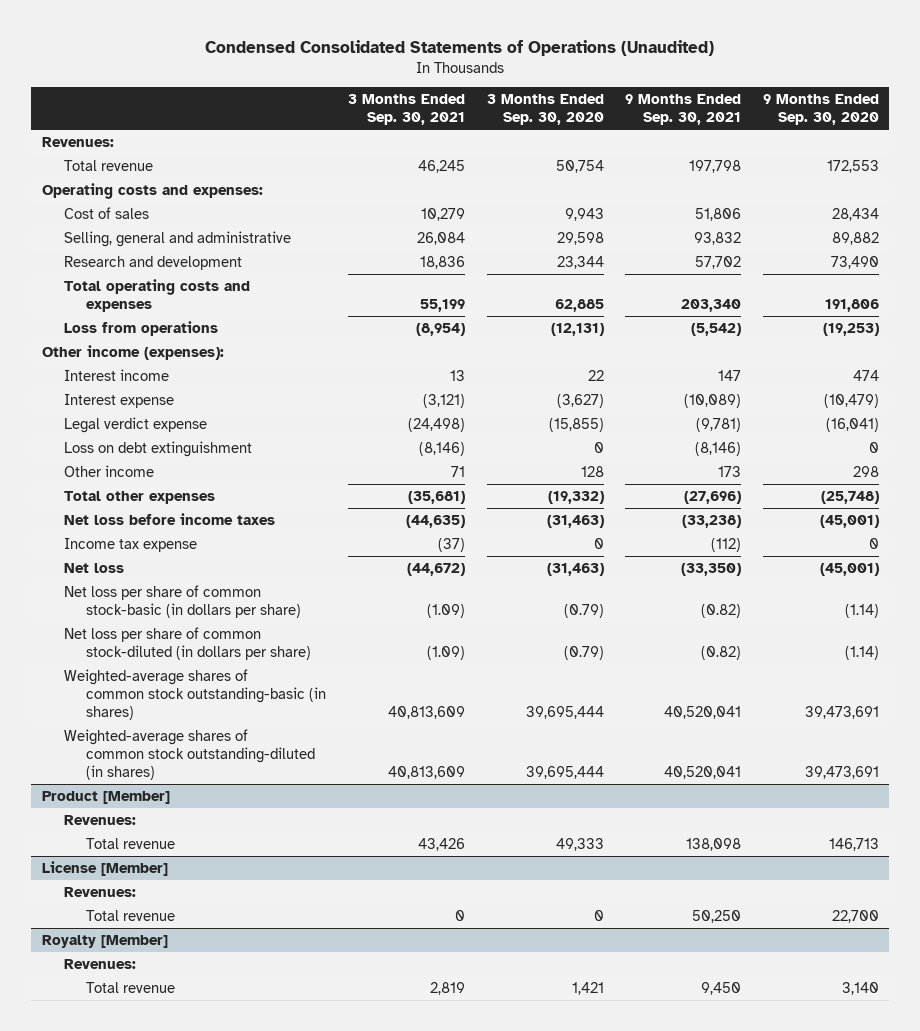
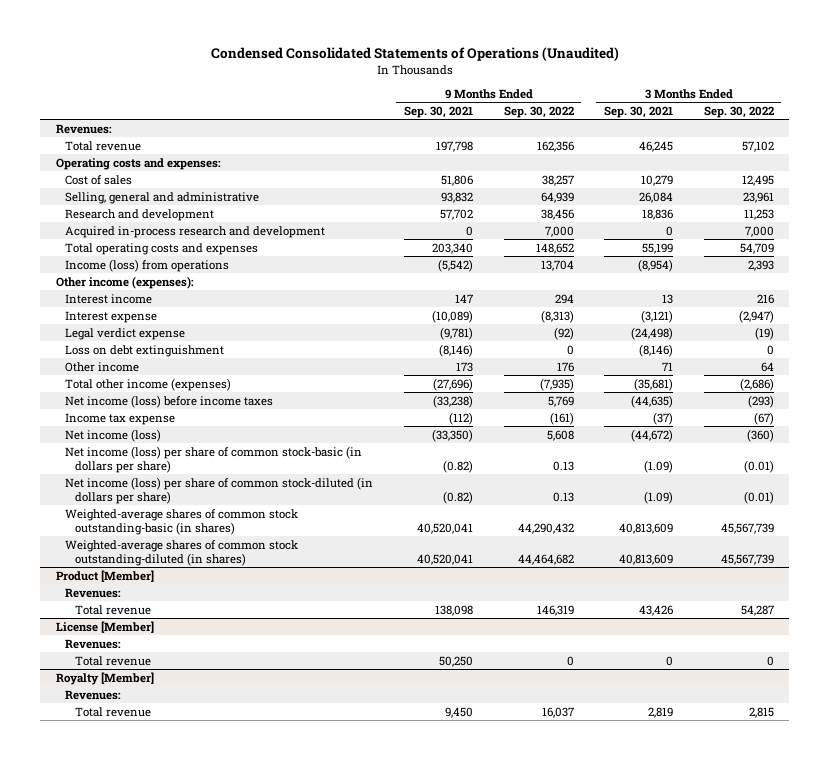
- | 3 Months Ended Sep. 30, 2021 | 3 Months Ended Sep. 30, 2020 | 9 Months Ended Sep. 30, 2021 | 9 Months Ended Sep. 30, 2020
+ | 9 Months Ended Sep. 30, 2021 | 9 Months Ended Sep. 30, 2022 | 3 Months Ended Sep. 30, 2021 | 3 Months Ended Sep. 30, 2022
+ Acquired in-process research and development | 0 | 7,000 | 0 | 7,000
- Loss from operations | (8,954) | (12,131) | (5,542) | (19,253)
+ Income (loss) from operations | (5,542) | 13,704 | (8,954) | 2,393
- Total other expenses | (35,681) | (19,332) | (27,696) | (25,748)
- Net loss before income taxes | (44,635) | (31,463) | (33,238) | (45,001)
+ Total other income (expenses) | (27,696) | (7,935) | (35,681) | (2,686)
+ Net income (loss) before income taxes | (33,238) | 5,769 | (44,635) | (293)
- Net loss | (44,672) | (31,463) | (33,350) | (45,001)
- Net loss per share of common stock-basic (in dollars per share) | (1.09) | (0.79) | (0.82) | (1.14)
- Net loss per share of common stock-diluted (in dollars per share) | (1.09) | (0.79) | (0.82) | (1.14)
+ Net income (loss) | (33,350) | 5,608 | (44,672) | (360)
+ Net income (loss) per share of common stock-basic (in dollars per share) | (0.82) | 0.13 | (1.09) | (0.01)
+ Net income (loss) per share of common stock-diluted (in dollars per share) | (0.82) | 0.13 | (1.09) | (0.01)

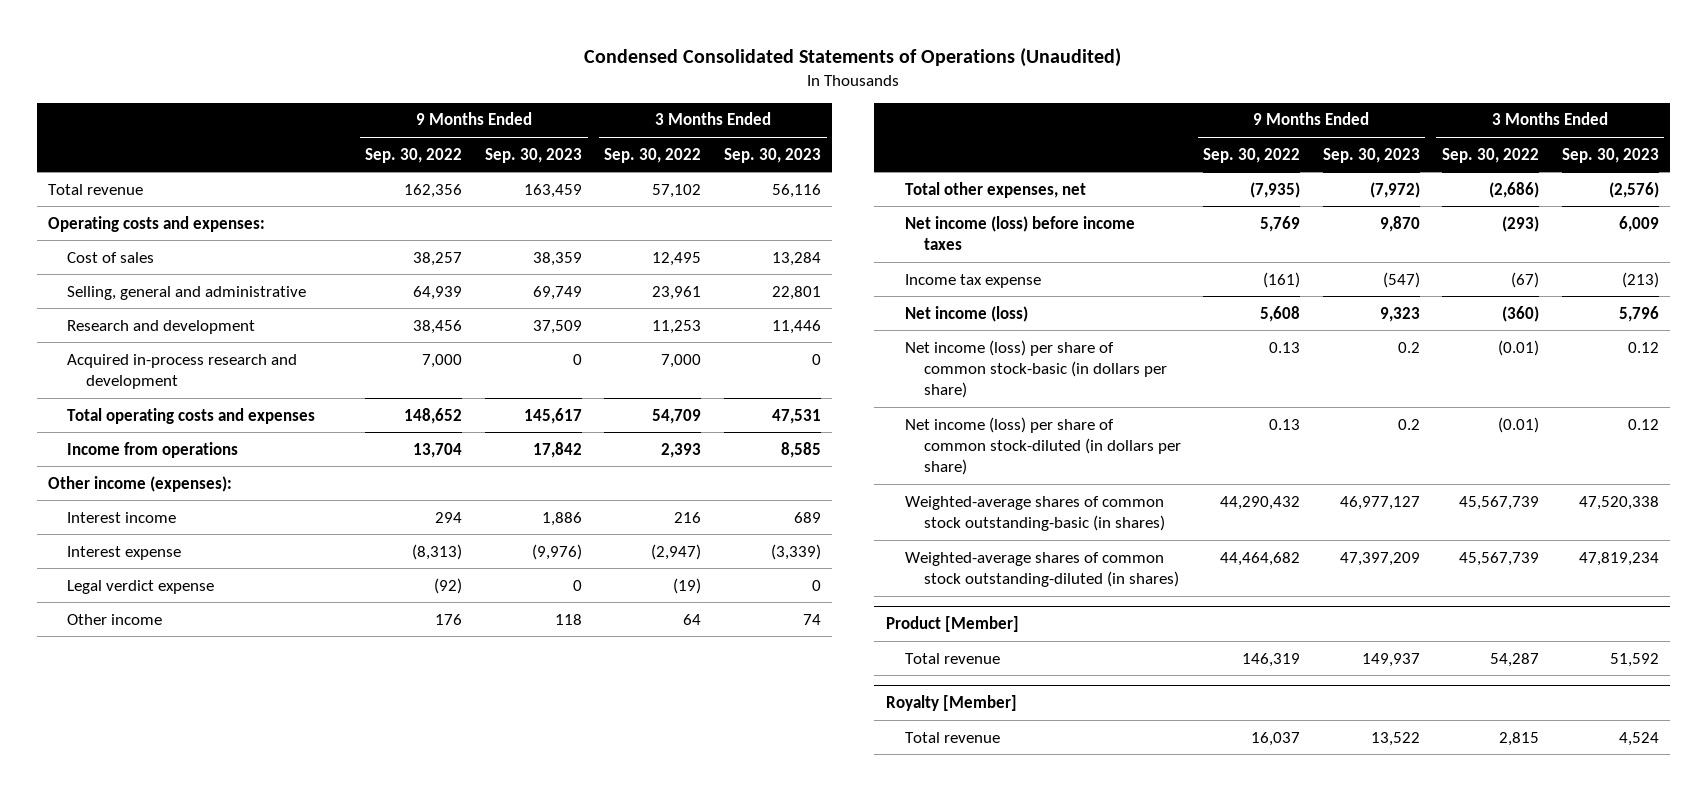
- | 9 Months Ended Sep. 30, 2021 | 9 Months Ended Sep. 30, 2022 | 3 Months Ended Sep. 30, 2021 | 3 Months Ended Sep. 30, 2022
+ | 9 Months Ended Sep. 30, 2022 | 9 Months Ended Sep. 30, 2023 | 3 Months Ended Sep. 30, 2022 | 3 Months Ended Sep. 30, 2023
- Revenues:
- Income (loss) from operations | (5,542) | 13,704 | (8,954) | 2,393
+ Income from operations | 13,704 | 17,842 | 2,393 | 8,585
- Loss on debt extinguishment | (8,146) | 0 | (8,146) | 0
- Total other income (expenses) | (27,696) | (7,935) | (35,681) | (2,686)
+ Total other expenses, net | (7,935) | (7,972) | (2,686) | (2,576)
@ Product [Member]
- Revenues:
- License [Member]
- Revenues:
- Total revenue | 50,250 | 0 | 0 | 0
@ Royalty [Member]
- Revenues:

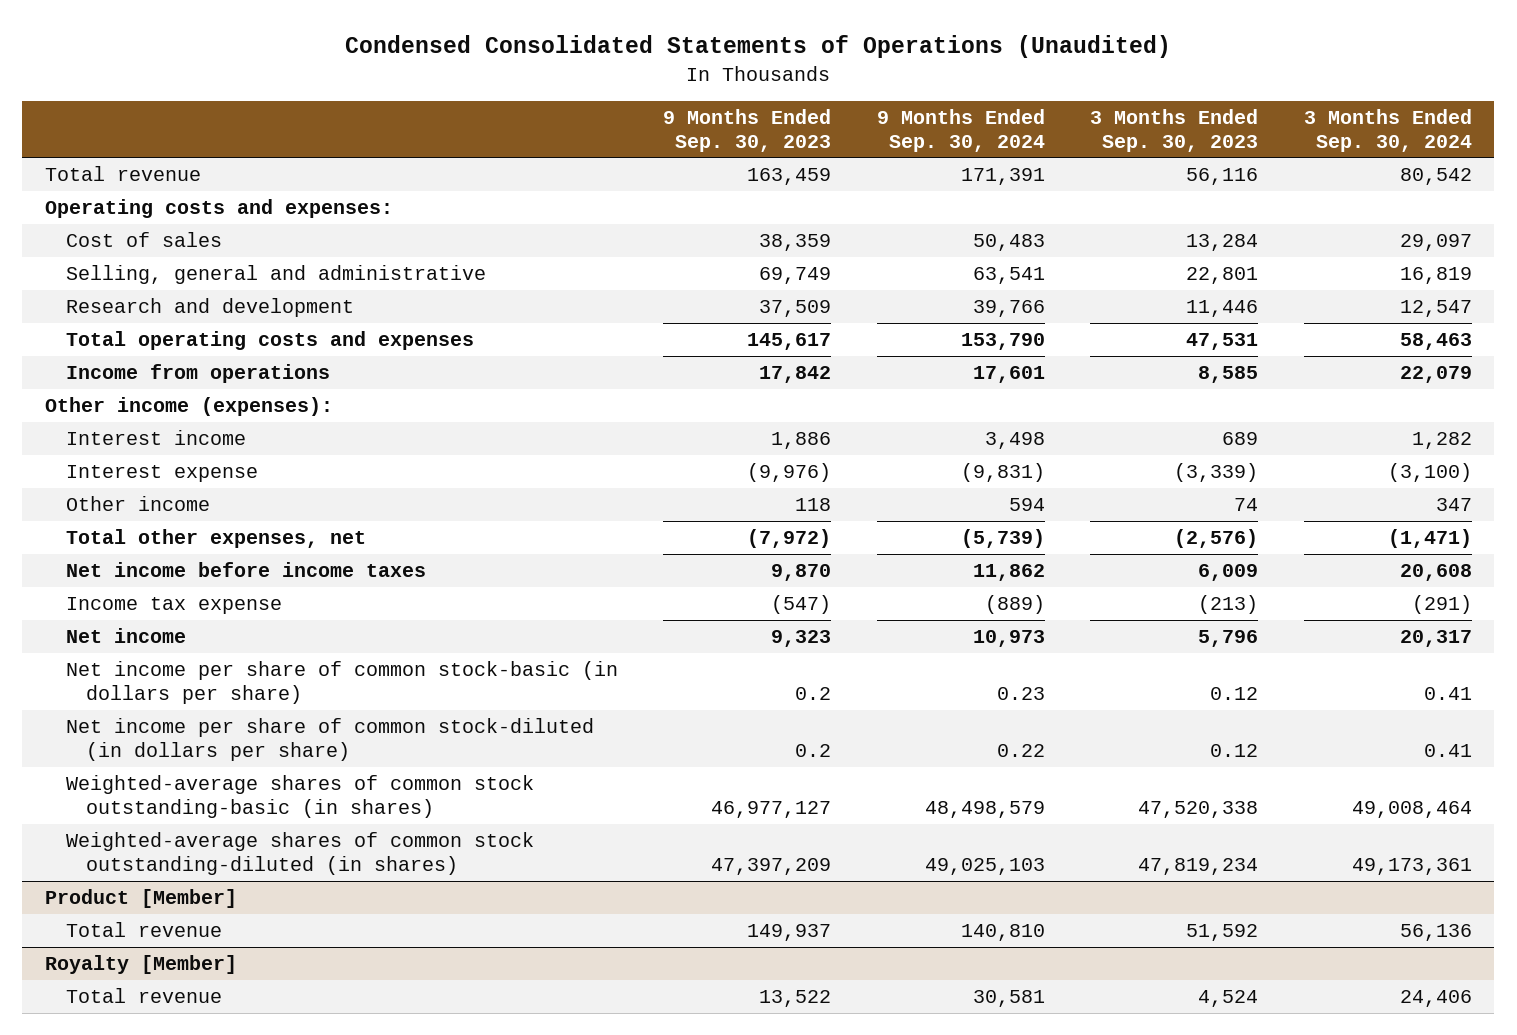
- | 9 Months Ended Sep. 30, 2022 | 9 Months Ended Sep. 30, 2023 | 3 Months Ended Sep. 30, 2022 | 3 Months Ended Sep. 30, 2023
+ | 9 Months Ended Sep. 30, 2023 | 9 Months Ended Sep. 30, 2024 | 3 Months Ended Sep. 30, 2023 | 3 Months Ended Sep. 30, 2024
- Acquired in-process research and development | 7,000 | 0 | 7,000 | 0
- Legal verdict expense | (92) | 0 | (19) | 0
- Net income (loss) before income taxes | 5,769 | 9,870 | (293) | 6,009
+ Net income before income taxes | 9,870 | 11,862 | 6,009 | 20,608
- Net income (loss) | 5,608 | 9,323 | (360) | 5,796
- Net income (loss) per share of common stock-basic (in dollars per share) | 0.13 | 0.2 | (0.01) | 0.12
- Net income (loss) per share of common stock-diluted (in dollars per share) | 0.13 | 0.2 | (0.01) | 0.12
+ Net income | 9,323 | 10,973 | 5,796 | 20,317
+ Net income per share of common stock-basic (in dollars per share) | 0.2 | 0.23 | 0.12 | 0.41
+ Net income per share of common stock-diluted (in dollars per share) | 0.2 | 0.22 | 0.12 | 0.41

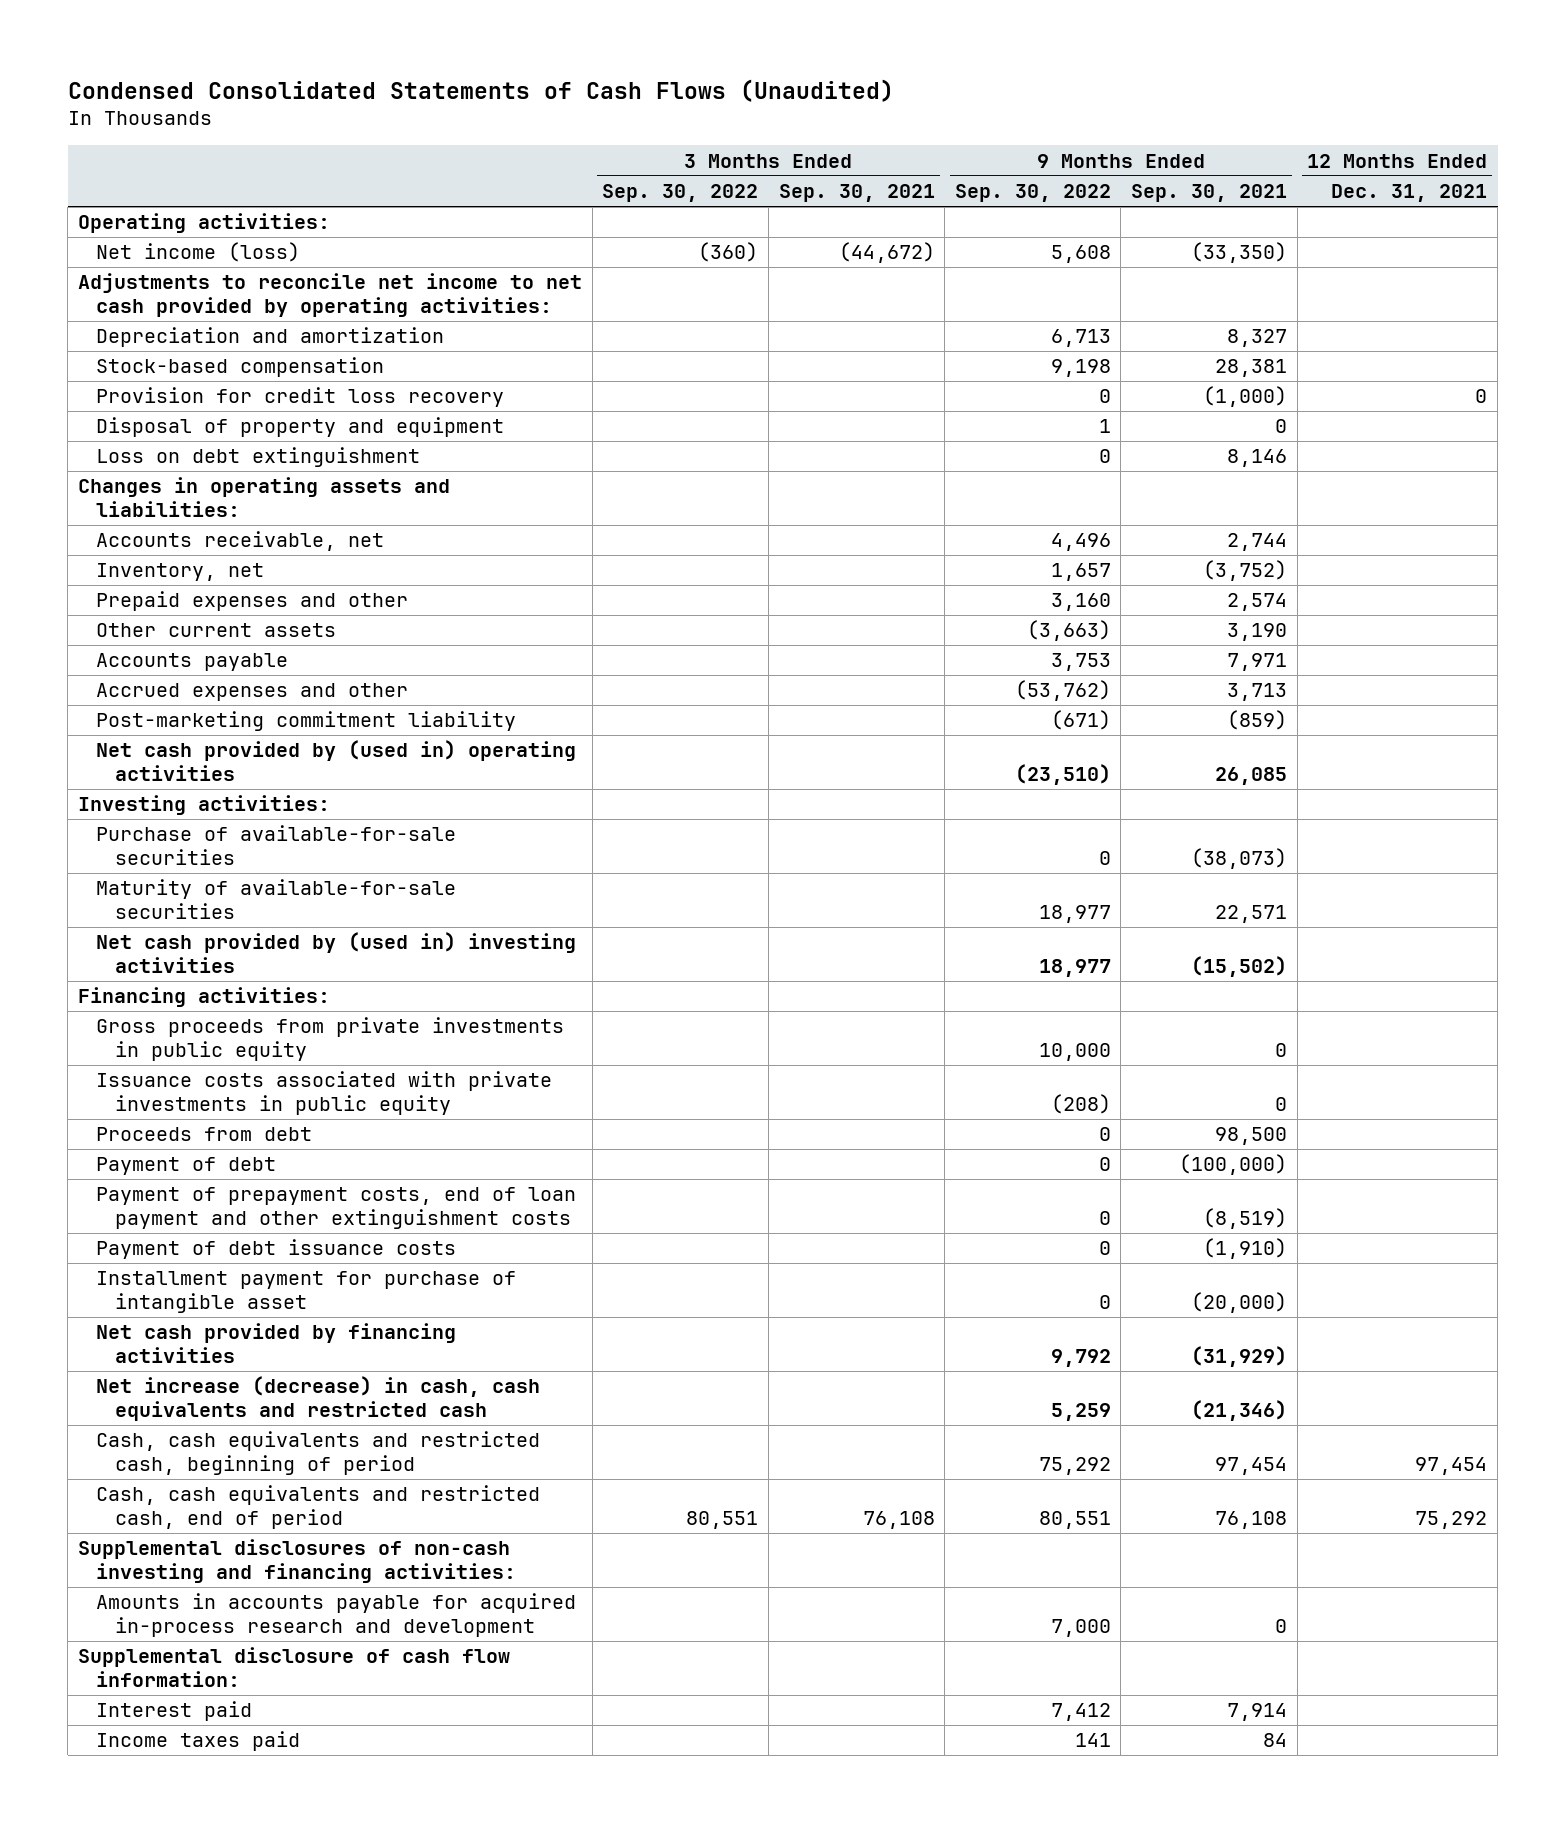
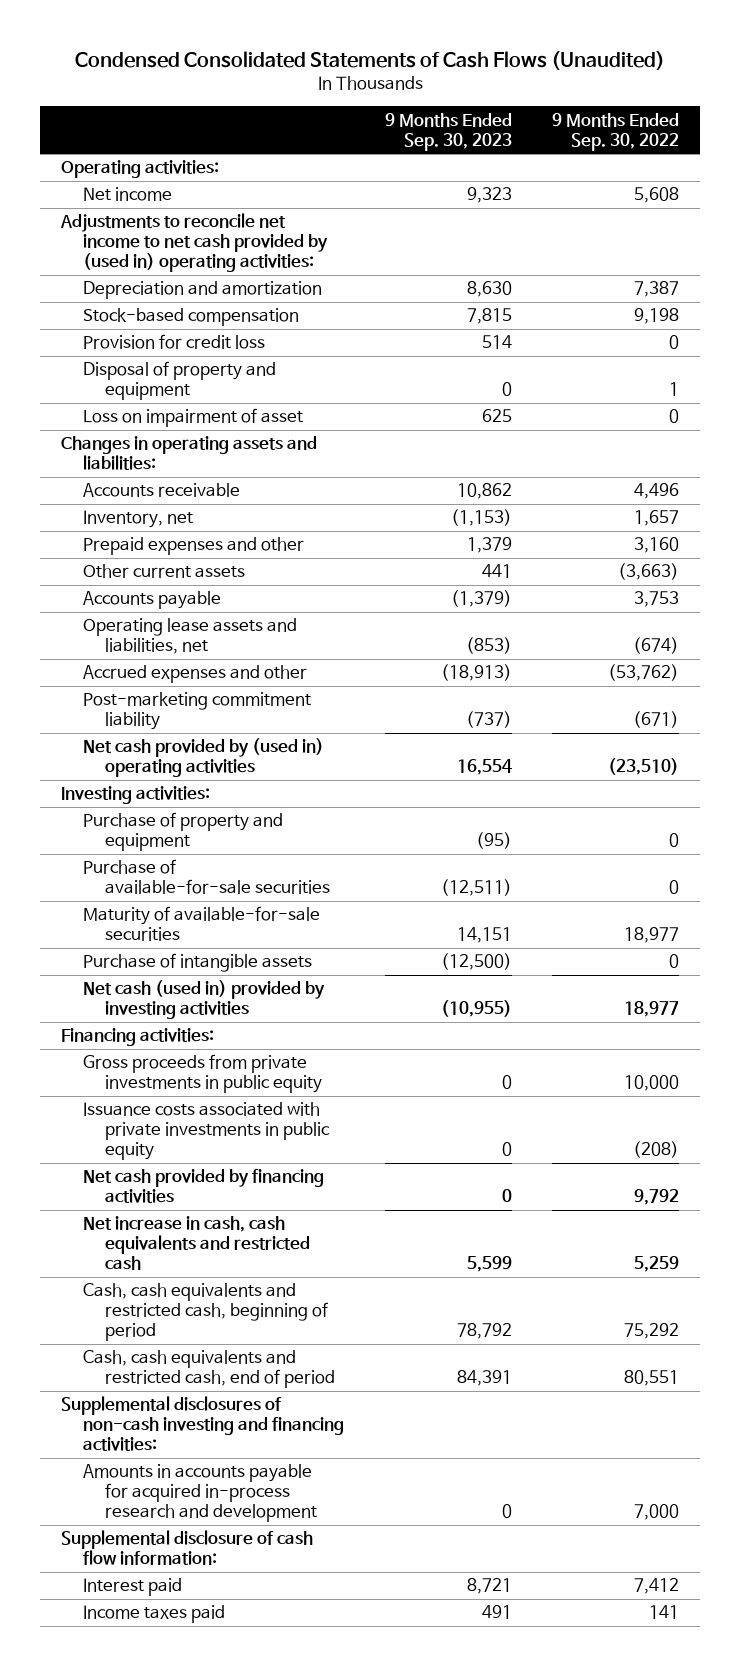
- | 3 Months Ended Sep. 30, 2022 | 3 Months Ended Sep. 30, 2021 | 9 Months Ended Sep. 30, 2022 | 9 Months Ended Sep. 30, 2021 | 12 Months Ended Dec. 31, 2021
+ | 9 Months Ended Sep. 30, 2023 | 9 Months Ended Sep. 30, 2022
- Net income (loss) | (360) | (44,672) | 5,608 | (33,350) |
- Adjustments to reconcile net income to net cash provided by operating activities:
- Depreciation and amortization | | | 6,713 | 8,327 |
+ Net income | 9,323 | 5,608
+ Adjustments to reconcile net income to net cash provided by (used in) operating activities:
+ Depreciation and amortization | 8,630 | 7,387
- Provision for credit loss recovery | | | 0 | (1,000) | 0
+ Provision for credit loss | 514 | 0
- Loss on debt extinguishment | | | 0 | 8,146 |
+ Loss on impairment of asset | 625 | 0
- Accounts receivable, net | | | 4,496 | 2,744 |
+ Accounts receivable | 10,862 | 4,496
+ Operating lease assets and liabilities, net | (853) | (674)
+ Purchase of property and equipment | (95) | 0
- Net cash provided by (used in) investing activities | | | 18,977 | (15,502) |
+ Purchase of intangible assets | (12,500) | 0
+ Net cash (used in) provided by investing activities | (10,955) | 18,977
- Proceeds from debt | | | 0 | 98,500 |
- Payment of debt | | | 0 | (100,000) |
- Payment of prepayment costs, end of loan payment and other extinguishment costs | | | 0 | (8,519) |
- Payment of debt issuance costs | | | 0 | (1,910) |
- Installment payment for purchase of intangible asset | | | 0 | (20,000) |
- Net increase (decrease) in cash, cash equivalents and restricted cash | | | 5,259 | (21,346) |
+ Net increase in cash, cash equivalents and restricted cash | 5,599 | 5,259

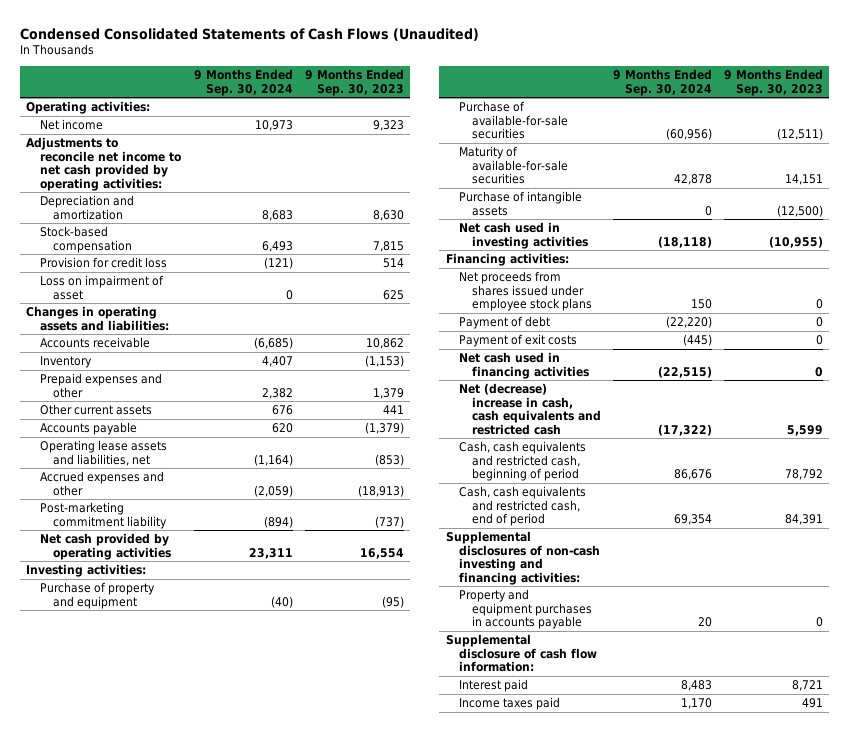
- | 9 Months Ended Sep. 30, 2023 | 9 Months Ended Sep. 30, 2022
+ | 9 Months Ended Sep. 30, 2024 | 9 Months Ended Sep. 30, 2023
- Adjustments to reconcile net income to net cash provided by (used in) operating activities:
+ Adjustments to reconcile net income to net cash provided by operating activities:
- Disposal of property and equipment | 0 | 1
- Inventory, net | (1,153) | 1,657
+ Inventory | 4,407 | (1,153)
- Net cash provided by (used in) operating activities | 16,554 | (23,510)
+ Net cash provided by operating activities | 23,311 | 16,554
- Net cash (used in) provided by investing activities | (10,955) | 18,977
+ Net cash used in investing activities | (18,118) | (10,955)
- Gross proceeds from private investments in public equity | 0 | 10,000
- Issuance costs associated with private investments in public equity | 0 | (208)
- Net cash provided by financing activities | 0 | 9,792
- Net increase in cash, cash equivalents and restricted cash | 5,599 | 5,259
+ Net proceeds from shares issued under employee stock plans | 150 | 0
+ Payment of debt | (22,220) | 0
+ Payment of exit costs | (445) | 0
+ Net cash used in financing activities | (22,515) | 0
+ Net (decrease) increase in cash, cash equivalents and restricted cash | (17,322) | 5,599
- Amounts in accounts payable for acquired in-process research and development | 0 | 7,000
+ Property and equipment purchases in accounts payable | 20 | 0

